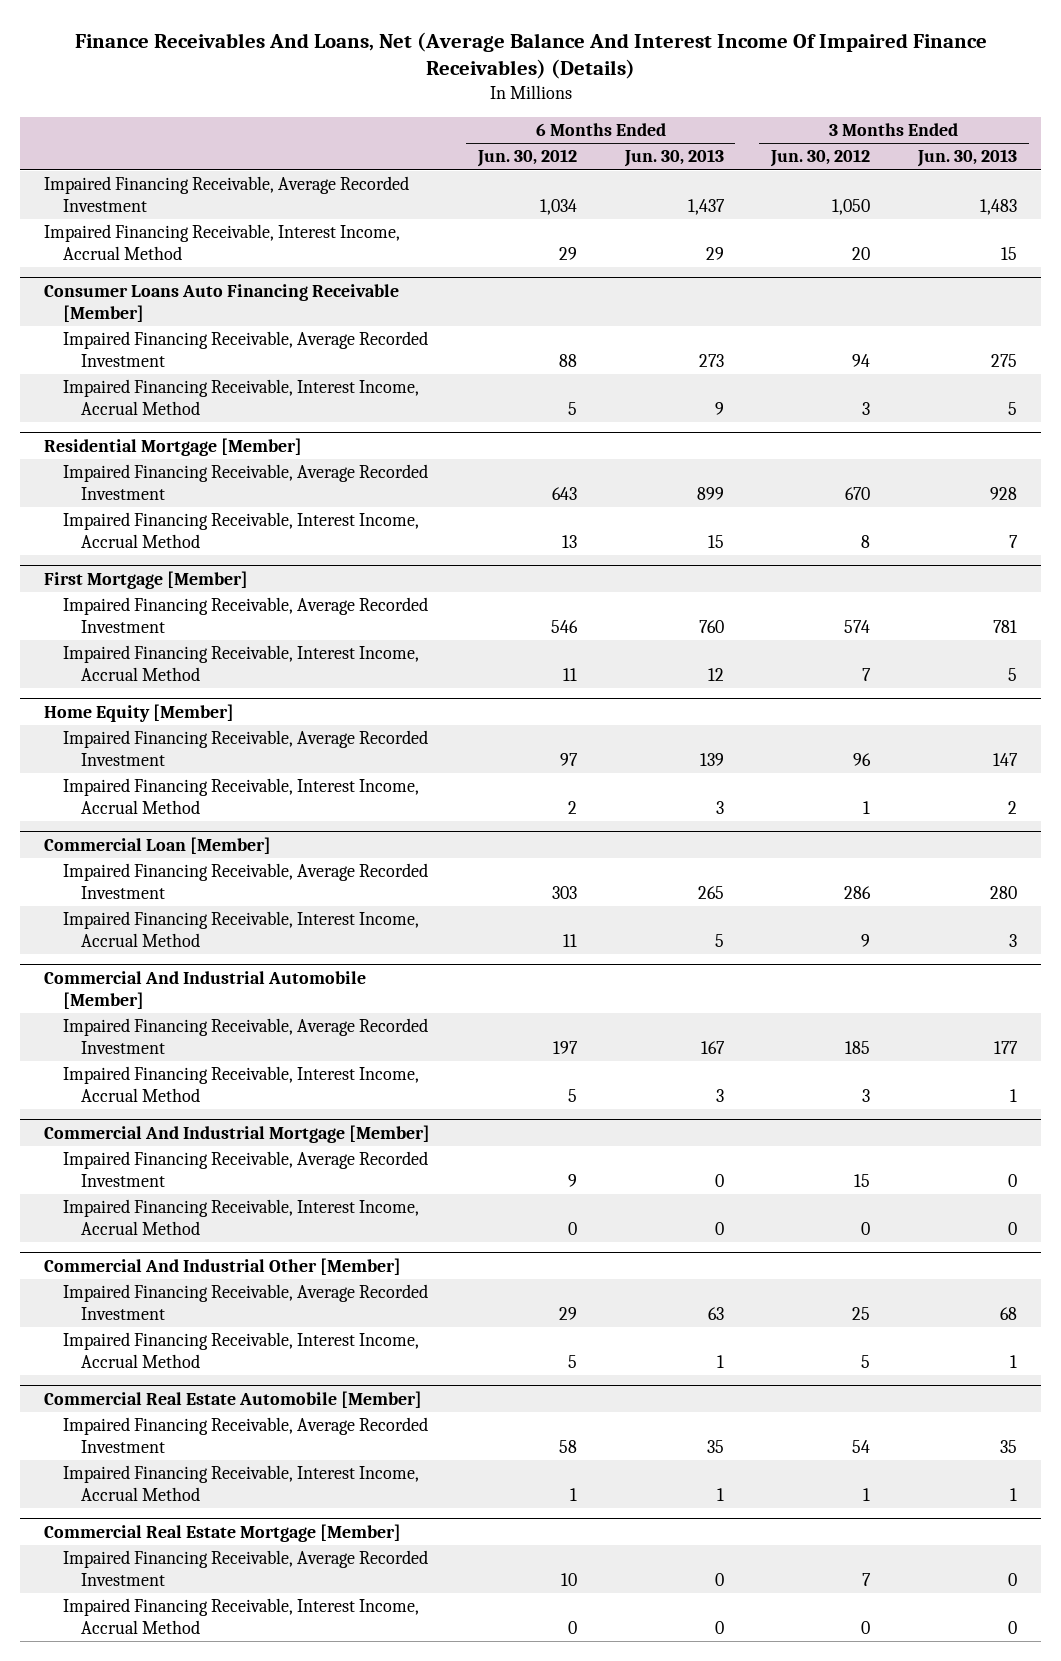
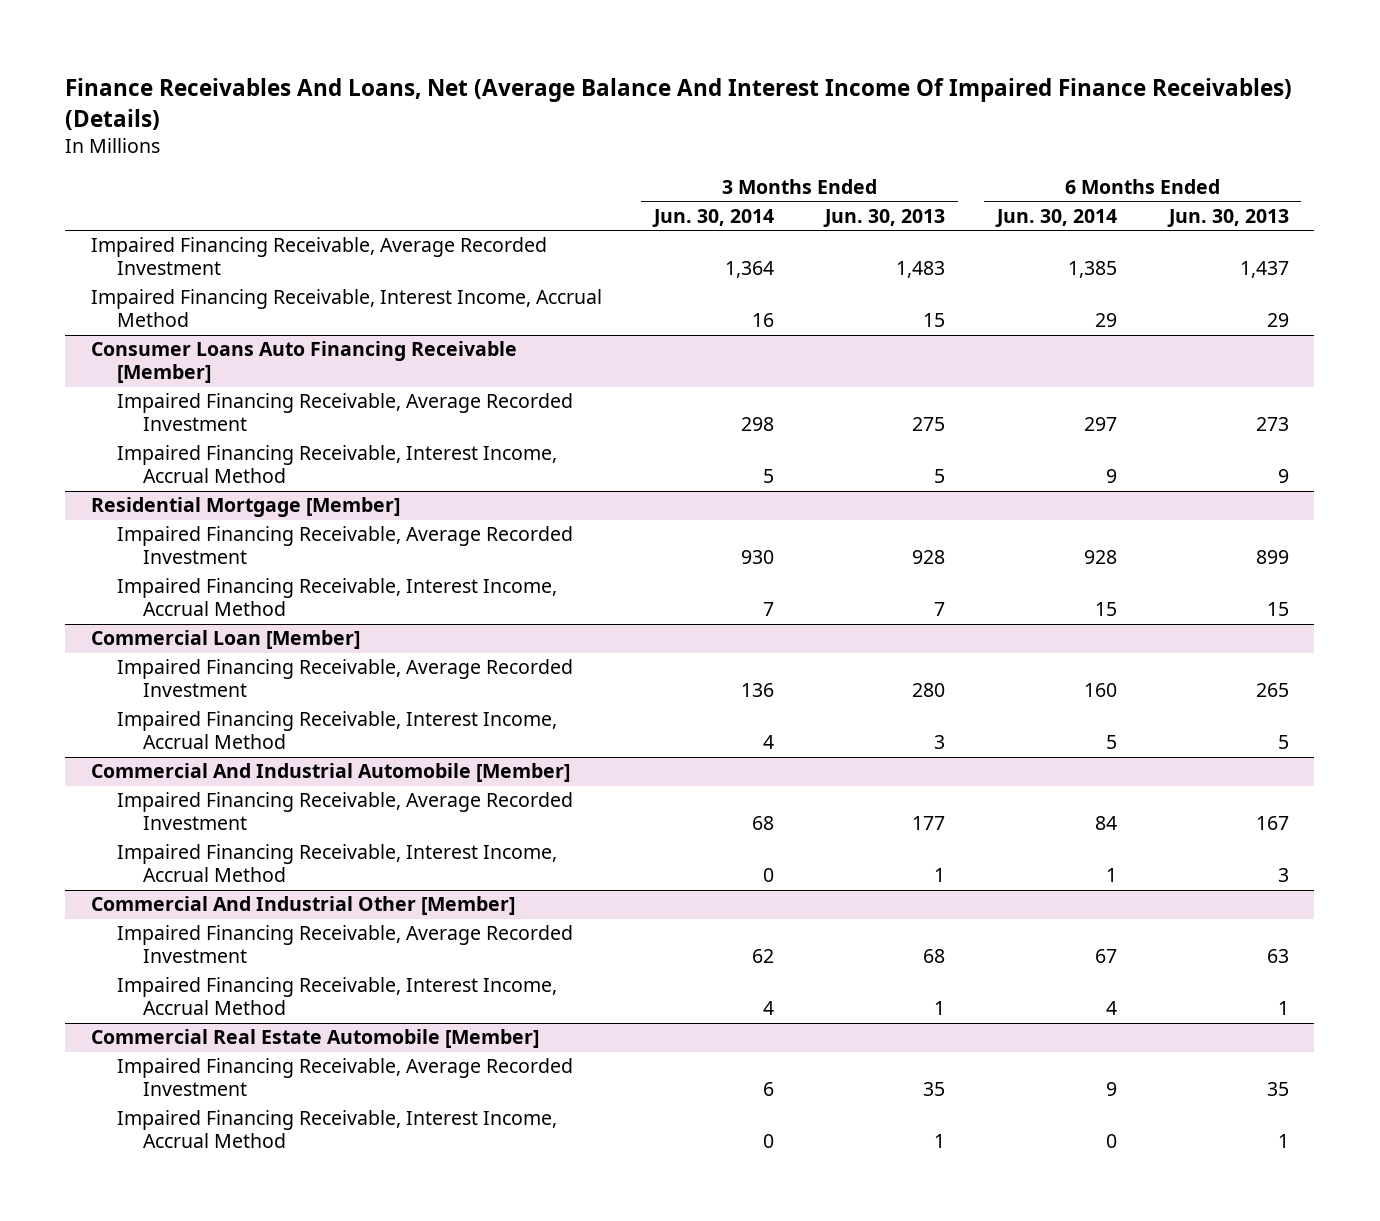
- | 6 Months Ended Jun. 30, 2012 | 6 Months Ended Jun. 30, 2013 | 3 Months Ended Jun. 30, 2012 | 3 Months Ended Jun. 30, 2013
+ | 3 Months Ended Jun. 30, 2014 | 3 Months Ended Jun. 30, 2013 | 6 Months Ended Jun. 30, 2014 | 6 Months Ended Jun. 30, 2013
- First Mortgage [Member]
- Impaired Financing Receivable, Average Recorded Investment | 546 | 760 | 574 | 781
- Impaired Financing Receivable, Interest Income, Accrual Method | 11 | 12 | 7 | 5
- Home Equity [Member]
- Impaired Financing Receivable, Average Recorded Investment | 97 | 139 | 96 | 147
- Impaired Financing Receivable, Interest Income, Accrual Method | 2 | 3 | 1 | 2
- Commercial And Industrial Mortgage [Member]
- Impaired Financing Receivable, Average Recorded Investment | 9 | 0 | 15 | 0
- Impaired Financing Receivable, Interest Income, Accrual Method | 0 | 0 | 0 | 0
- Commercial Real Estate Mortgage [Member]
- Impaired Financing Receivable, Average Recorded Investment | 10 | 0 | 7 | 0
- Impaired Financing Receivable, Interest Income, Accrual Method | 0 | 0 | 0 | 0

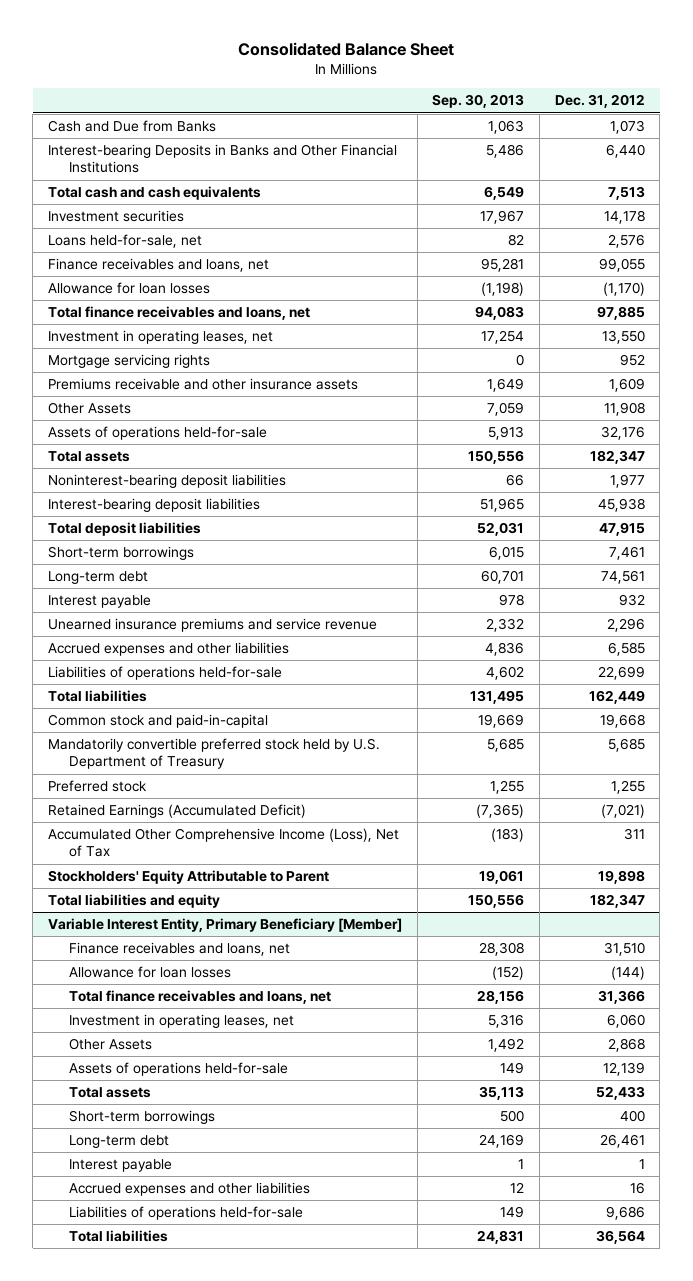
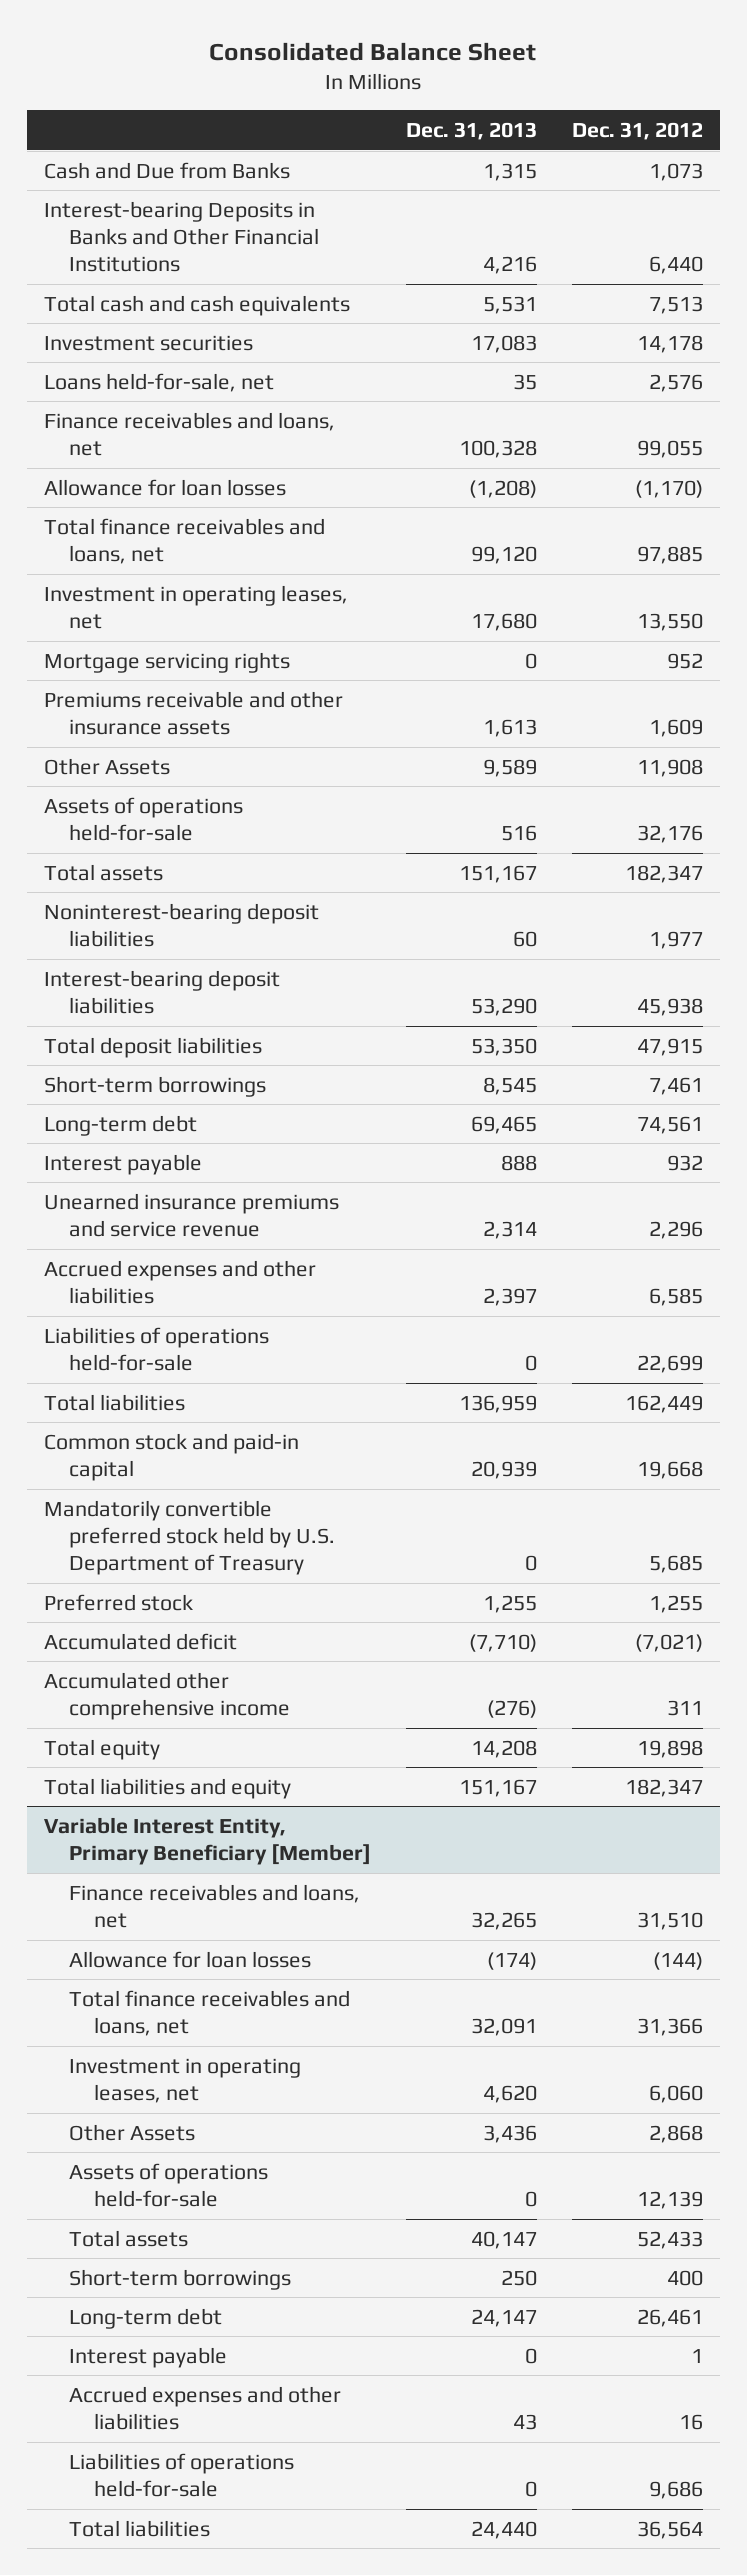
- | Sep. 30, 2013 | Dec. 31, 2012
+ | Dec. 31, 2013 | Dec. 31, 2012
- Common stock and paid-in-capital | 19,669 | 19,668
+ Common stock and paid-in capital | 20,939 | 19,668
- Retained Earnings (Accumulated Deficit) | (7,365) | (7,021)
- Accumulated Other Comprehensive Income (Loss), Net of Tax | (183) | 311
- Stockholders' Equity Attributable to Parent | 19,061 | 19,898
+ Accumulated deficit | (7,710) | (7,021)
+ Accumulated other comprehensive income | (276) | 311
+ Total equity | 14,208 | 19,898

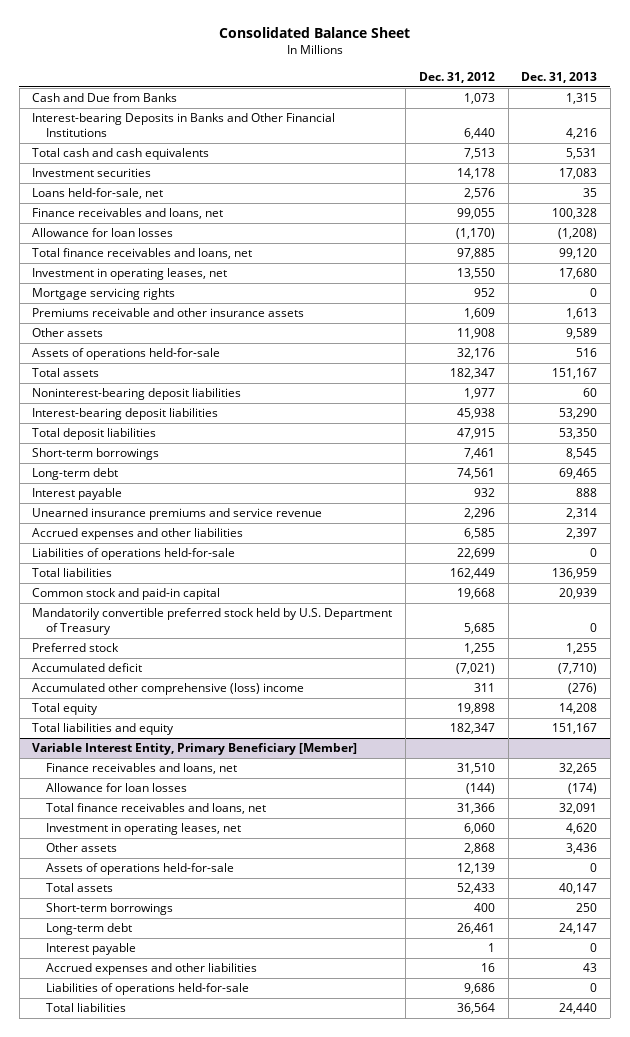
- | Dec. 31, 2013 | Dec. 31, 2012
+ | Dec. 31, 2012 | Dec. 31, 2013
- Other Assets | 9,589 | 11,908
+ Other assets | 11,908 | 9,589
- Accumulated other comprehensive income | (276) | 311
+ Accumulated other comprehensive (loss) income | 311 | (276)
@ Variable Interest Entity, Primary Beneficiary [Member]
- Other Assets | 3,436 | 2,868
+ Other assets | 2,868 | 3,436

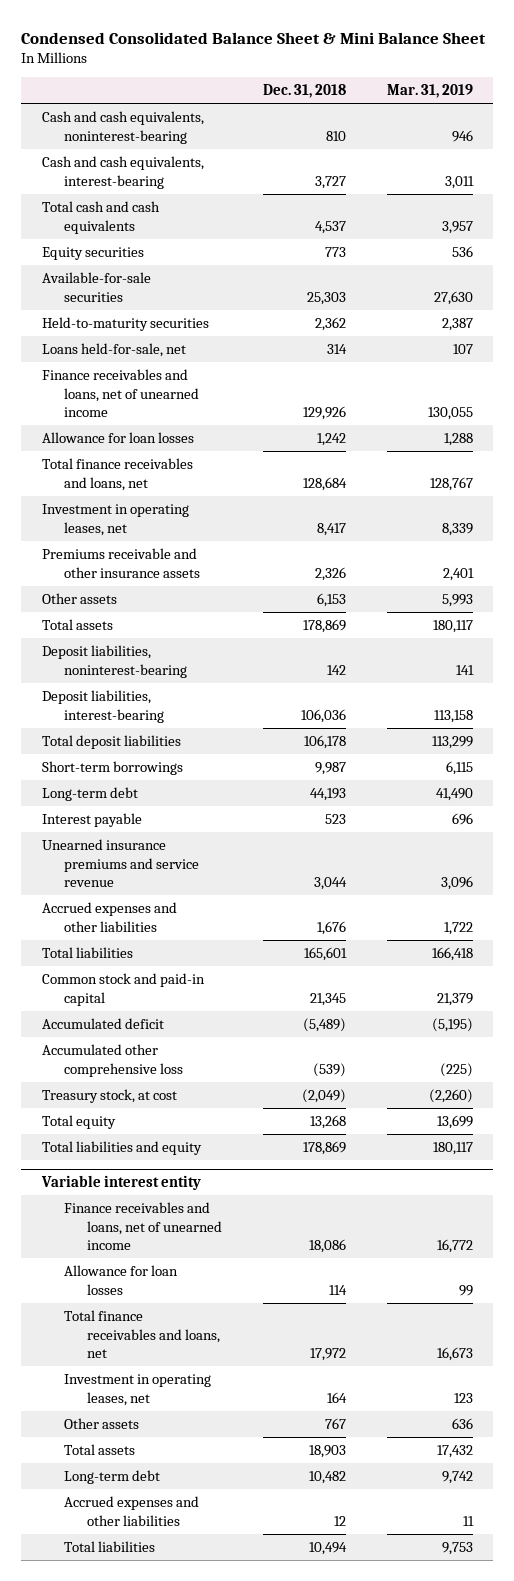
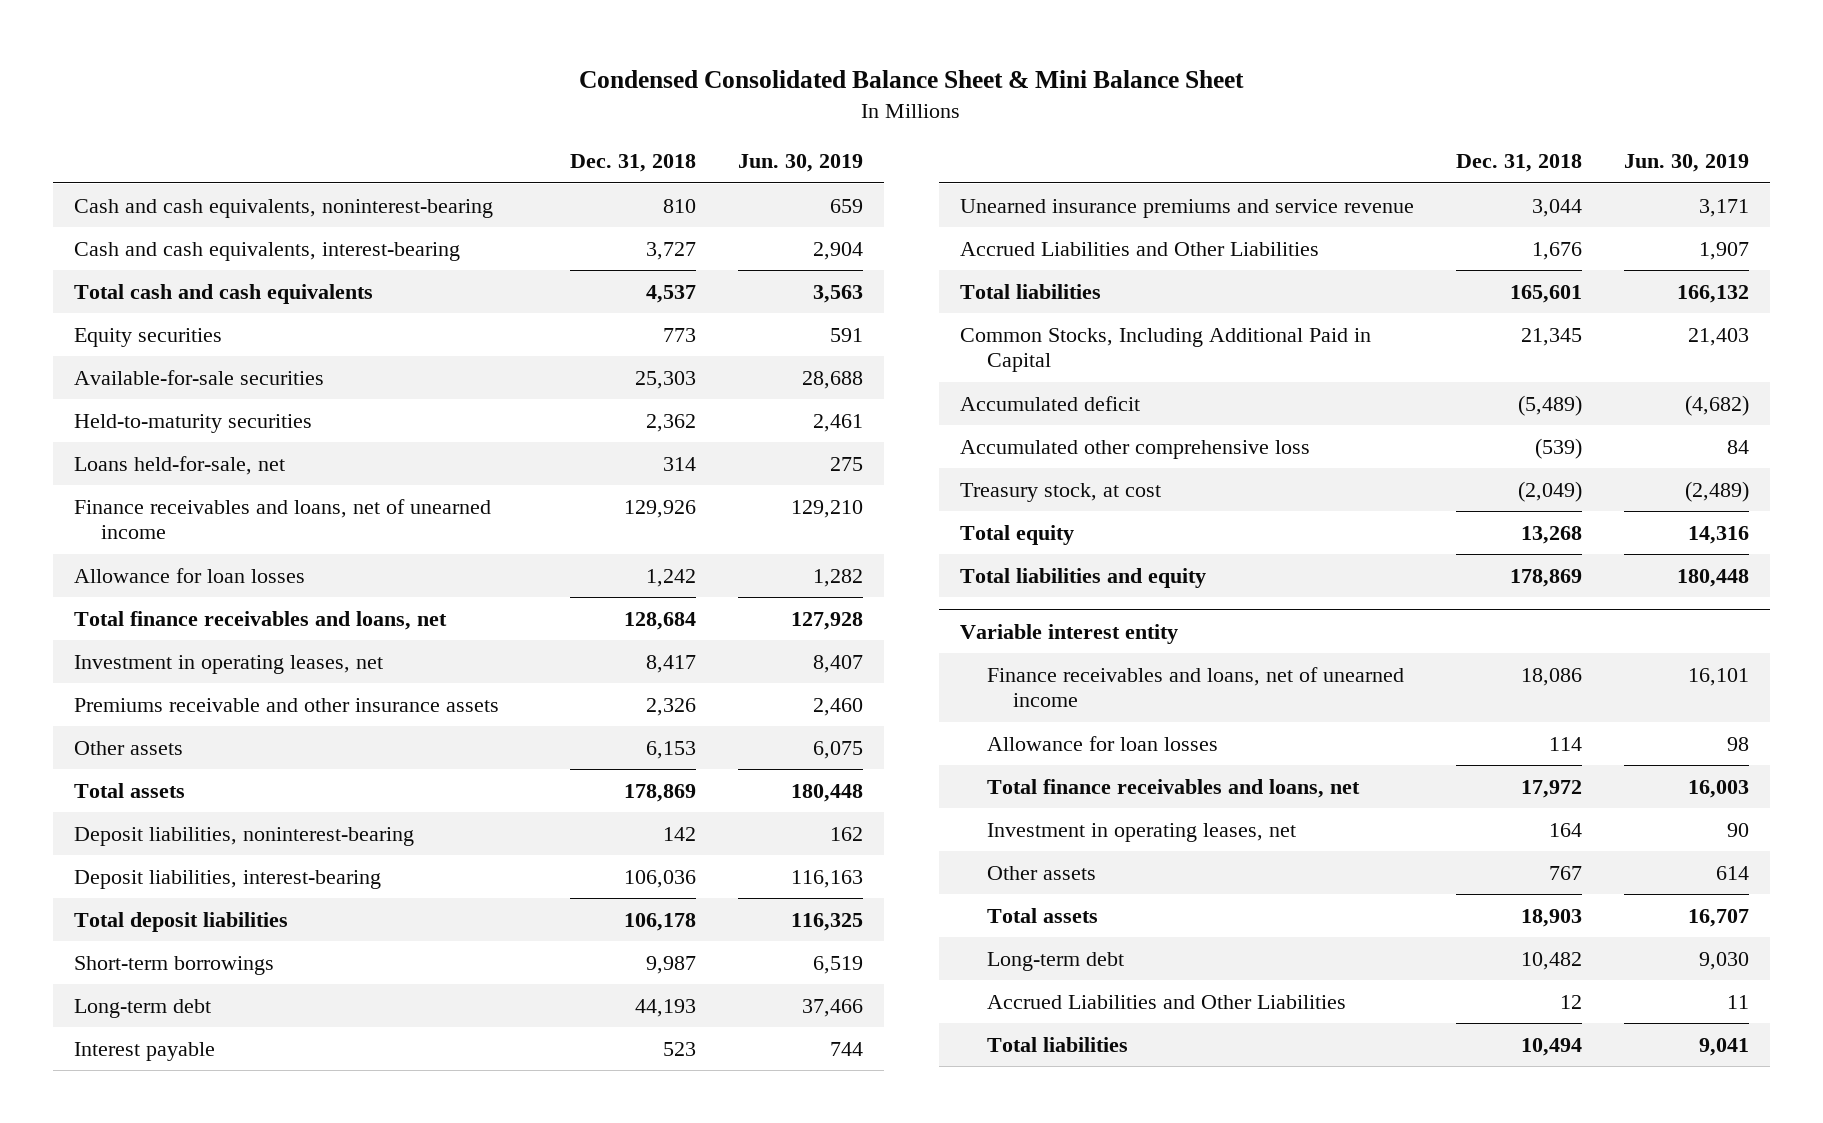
- | Dec. 31, 2018 | Mar. 31, 2019
+ | Dec. 31, 2018 | Jun. 30, 2019
- Accrued expenses and other liabilities | 1,676 | 1,722
+ Accrued Liabilities and Other Liabilities | 1,676 | 1,907
- Common stock and paid-in capital | 21,345 | 21,379
+ Common Stocks, Including Additional Paid in Capital | 21,345 | 21,403
@ Variable interest entity
- Accrued expenses and other liabilities | 12 | 11
+ Accrued Liabilities and Other Liabilities | 12 | 11

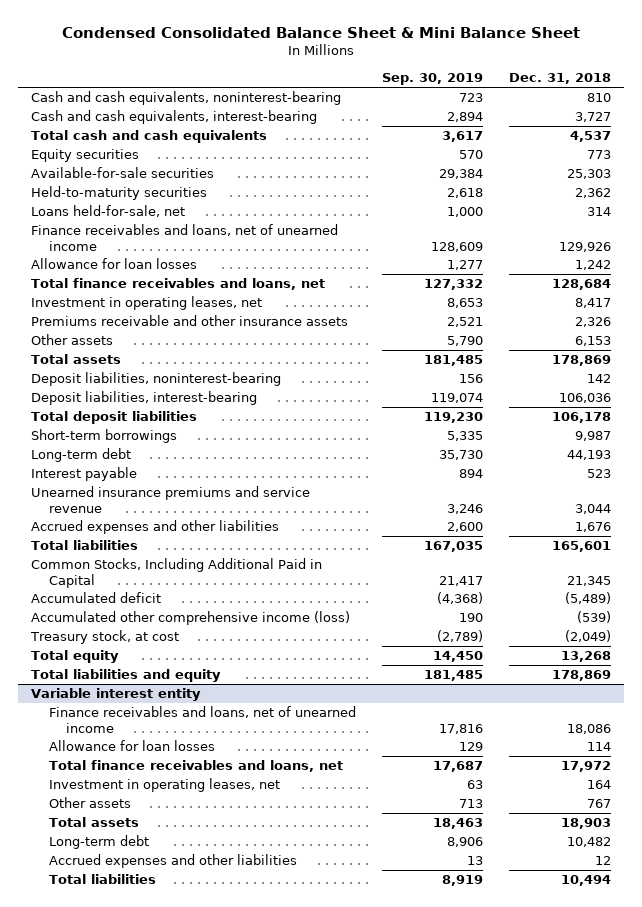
- | Dec. 31, 2018 | Jun. 30, 2019
+ | Sep. 30, 2019 | Dec. 31, 2018
- Accrued Liabilities and Other Liabilities | 1,676 | 1,907
+ Accrued expenses and other liabilities | 2,600 | 1,676
- Accumulated other comprehensive loss | (539) | 84
+ Accumulated other comprehensive income (loss) | 190 | (539)
@ Variable interest entity
- Accrued Liabilities and Other Liabilities | 12 | 11
+ Accrued expenses and other liabilities | 13 | 12

